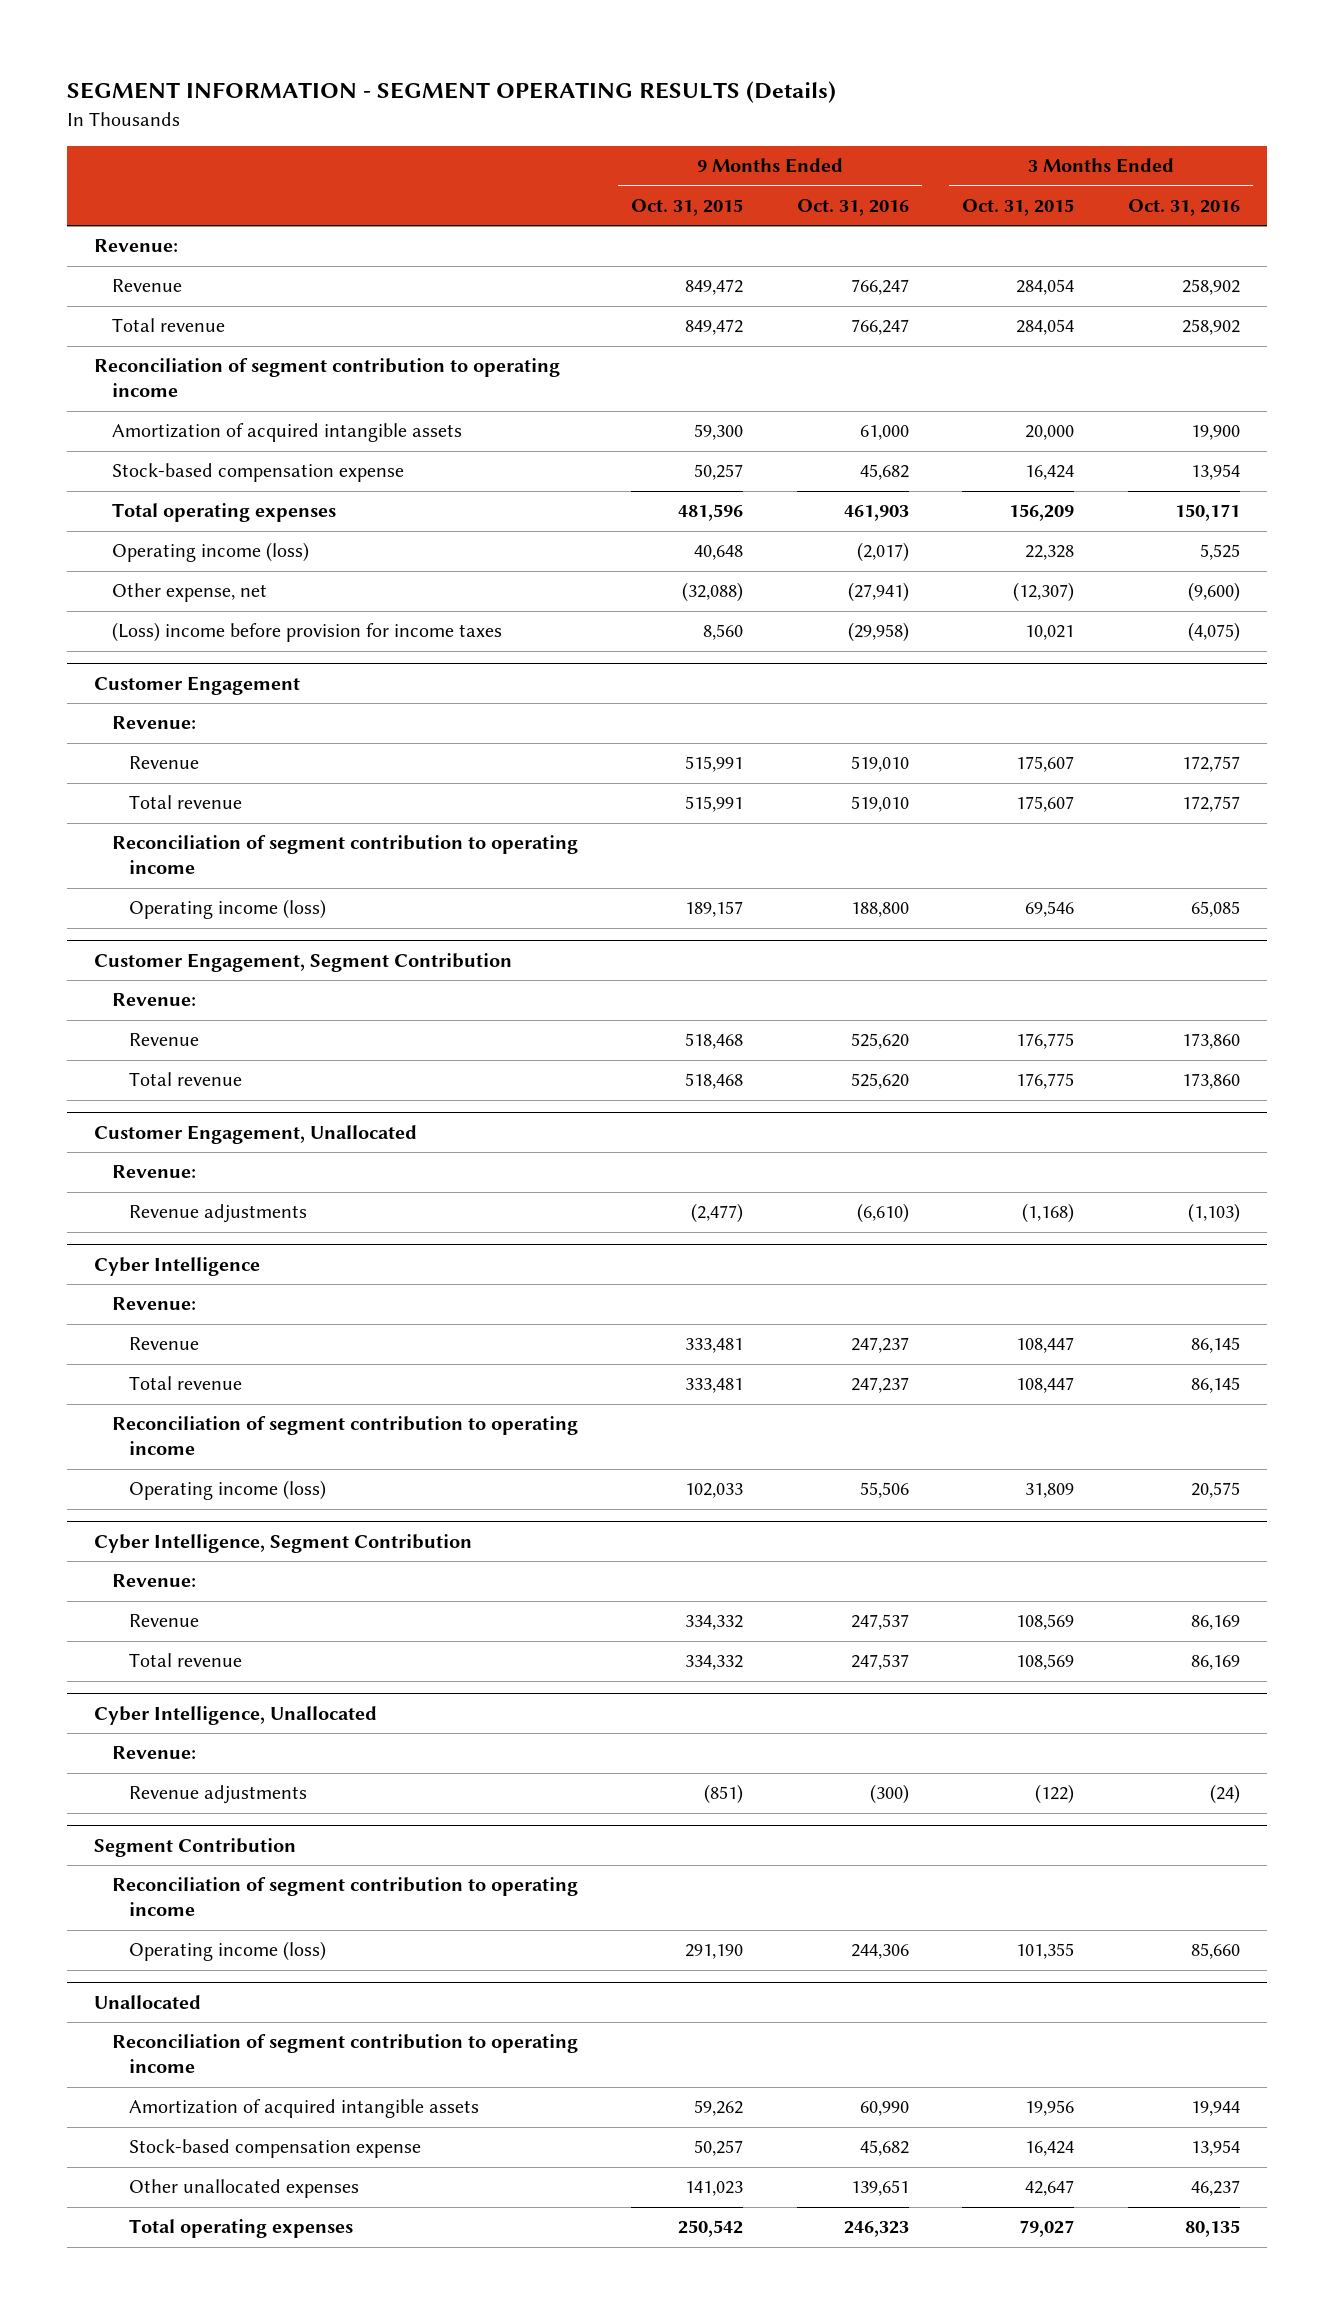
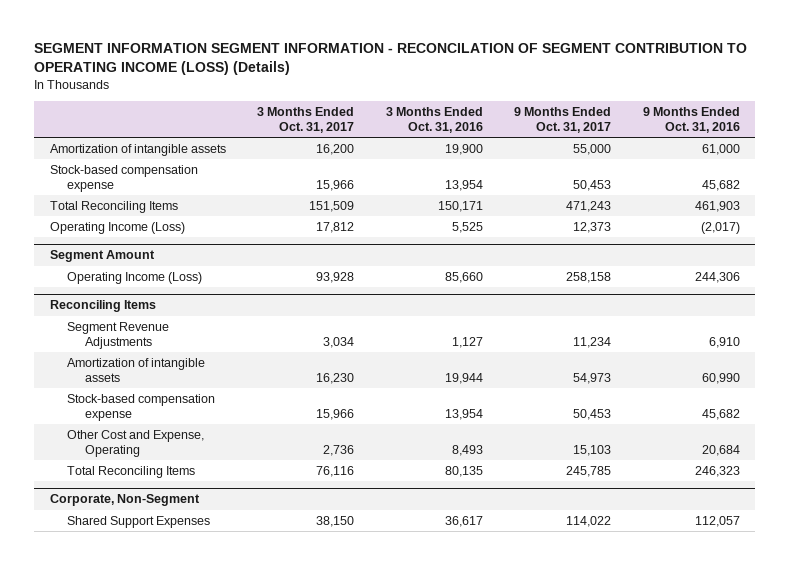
- SEGMENT INFORMATION - SEGMENT OPERATING RESULTS (Details)
+ SEGMENT INFORMATION SEGMENT INFORMATION - RECONCILATION OF SEGMENT CONTRIBUTION TO OPERATING INCOME (LOSS) (Details)
- | 9 Months Ended Oct. 31, 2015 | 9 Months Ended Oct. 31, 2016 | 3 Months Ended Oct. 31, 2015 | 3 Months Ended Oct. 31, 2016
+ | 3 Months Ended Oct. 31, 2017 | 3 Months Ended Oct. 31, 2016 | 9 Months Ended Oct. 31, 2017 | 9 Months Ended Oct. 31, 2016
- Revenue:
- Revenue | 849,472 | 766,247 | 284,054 | 258,902
- Total revenue | 849,472 | 766,247 | 284,054 | 258,902
- Reconciliation of segment contribution to operating income
- Amortization of acquired intangible assets | 59,300 | 61,000 | 20,000 | 19,900
+ Amortization of intangible assets | 16,200 | 19,900 | 55,000 | 61,000
- Total operating expenses | 481,596 | 461,903 | 156,209 | 150,171
- Operating income (loss) | 40,648 | (2,017) | 22,328 | 5,525
- Other expense, net | (32,088) | (27,941) | (12,307) | (9,600)
- (Loss) income before provision for income taxes | 8,560 | (29,958) | 10,021 | (4,075)
- Customer Engagement
- Revenue:
- Revenue | 515,991 | 519,010 | 175,607 | 172,757
- Total revenue | 515,991 | 519,010 | 175,607 | 172,757
- Reconciliation of segment contribution to operating income
- Operating income (loss) | 189,157 | 188,800 | 69,546 | 65,085
- Customer Engagement, Segment Contribution
- Revenue:
- Revenue | 518,468 | 525,620 | 176,775 | 173,860
- Total revenue | 518,468 | 525,620 | 176,775 | 173,860
- Customer Engagement, Unallocated
- Revenue:
- Revenue adjustments | (2,477) | (6,610) | (1,168) | (1,103)
- Cyber Intelligence
- Revenue:
- Revenue | 333,481 | 247,237 | 108,447 | 86,145
- Total revenue | 333,481 | 247,237 | 108,447 | 86,145
- Reconciliation of segment contribution to operating income
- Operating income (loss) | 102,033 | 55,506 | 31,809 | 20,575
- Cyber Intelligence, Segment Contribution
- Revenue:
- Revenue | 334,332 | 247,537 | 108,569 | 86,169
- Total revenue | 334,332 | 247,537 | 108,569 | 86,169
- Cyber Intelligence, Unallocated
- Revenue:
- Revenue adjustments | (851) | (300) | (122) | (24)
- Segment Contribution
- Reconciliation of segment contribution to operating income
- Operating income (loss) | 291,190 | 244,306 | 101,355 | 85,660
- Unallocated
- Reconciliation of segment contribution to operating income
- Amortization of acquired intangible assets | 59,262 | 60,990 | 19,956 | 19,944
+ Total Reconciling Items | 151,509 | 150,171 | 471,243 | 461,903
+ Operating Income (Loss) | 17,812 | 5,525 | 12,373 | (2,017)
+ Segment Amount
+ Operating Income (Loss) | 93,928 | 85,660 | 258,158 | 244,306
+ Reconciling Items
+ Segment Revenue Adjustments | 3,034 | 1,127 | 11,234 | 6,910
+ Amortization of intangible assets | 16,230 | 19,944 | 54,973 | 60,990
- Other unallocated expenses | 141,023 | 139,651 | 42,647 | 46,237
- Total operating expenses | 250,542 | 246,323 | 79,027 | 80,135
+ Other Cost and Expense, Operating | 2,736 | 8,493 | 15,103 | 20,684
+ Total Reconciling Items | 76,116 | 80,135 | 245,785 | 246,323
+ Corporate, Non-Segment
+ Shared Support Expenses | 38,150 | 36,617 | 114,022 | 112,057

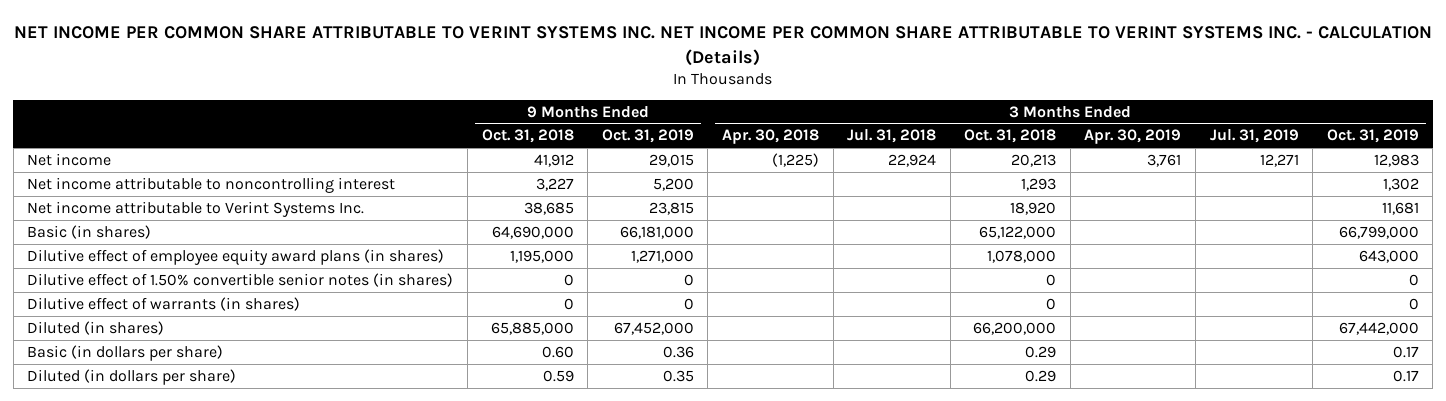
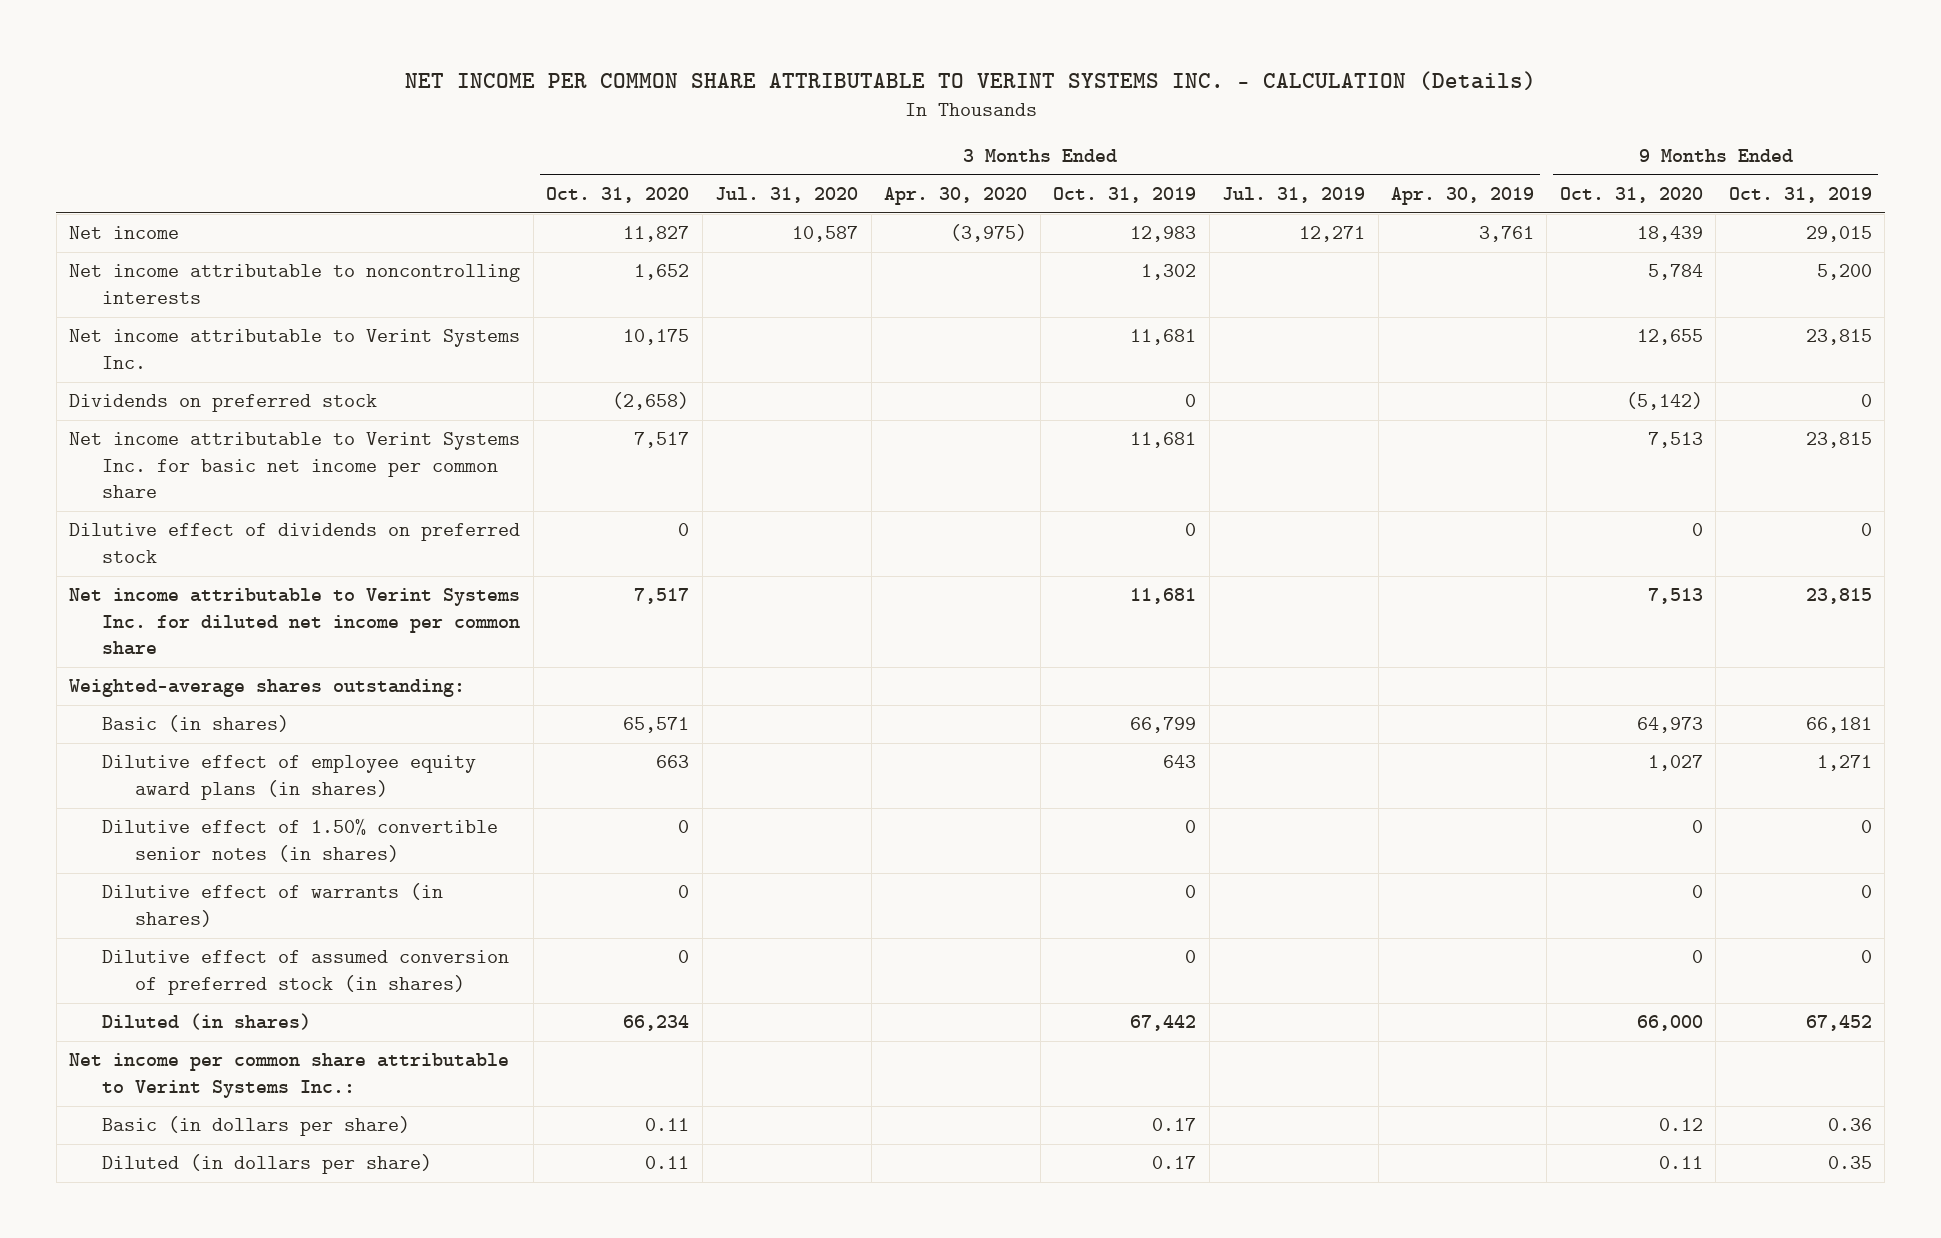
- NET INCOME PER COMMON SHARE ATTRIBUTABLE TO VERINT SYSTEMS INC. NET INCOME PER COMMON SHARE ATTRIBUTABLE TO VERINT SYSTEMS INC. - CALCULATION (Details)
+ NET INCOME PER COMMON SHARE ATTRIBUTABLE TO VERINT SYSTEMS INC. - CALCULATION (Details)
- | 9 Months Ended Oct. 31, 2018 | 9 Months Ended Oct. 31, 2019 | 3 Months Ended Apr. 30, 2018 | 3 Months Ended Jul. 31, 2018 | 3 Months Ended Oct. 31, 2018 | 3 Months Ended Apr. 30, 2019 | 3 Months Ended Jul. 31, 2019 | 3 Months Ended Oct. 31, 2019
+ | 3 Months Ended Oct. 31, 2020 | 3 Months Ended Jul. 31, 2020 | 3 Months Ended Apr. 30, 2020 | 3 Months Ended Oct. 31, 2019 | 3 Months Ended Jul. 31, 2019 | 3 Months Ended Apr. 30, 2019 | 9 Months Ended Oct. 31, 2020 | 9 Months Ended Oct. 31, 2019
- Net income attributable to noncontrolling interest | 3,227 | 5,200 | | | 1,293 | | | 1,302
+ Net income attributable to noncontrolling interests | 1,652 | | | 1,302 | | | 5,784 | 5,200
- Basic (in shares) | 64,690,000 | 66,181,000 | | | 65,122,000 | | | 66,799,000
- Dilutive effect of employee equity award plans (in shares) | 1,195,000 | 1,271,000 | | | 1,078,000 | | | 643,000
+ Dividends on preferred stock | (2,658) | | | 0 | | | (5,142) | 0
+ Net income attributable to Verint Systems Inc. for basic net income per common share | 7,517 | | | 11,681 | | | 7,513 | 23,815
+ Dilutive effect of dividends on preferred stock | 0 | | | 0 | | | 0 | 0
+ Net income attributable to Verint Systems Inc. for diluted net income per common share | 7,517 | | | 11,681 | | | 7,513 | 23,815
+ Weighted-average shares outstanding:
+ Basic (in shares) | 65,571 | | | 66,799 | | | 64,973 | 66,181
+ Dilutive effect of employee equity award plans (in shares) | 663 | | | 643 | | | 1,027 | 1,271
- Diluted (in shares) | 65,885,000 | 67,452,000 | | | 66,200,000 | | | 67,442,000
+ Dilutive effect of assumed conversion of preferred stock (in shares) | 0 | | | 0 | | | 0 | 0
+ Diluted (in shares) | 66,234 | | | 67,442 | | | 66,000 | 67,452
+ Net income per common share attributable to Verint Systems Inc.:

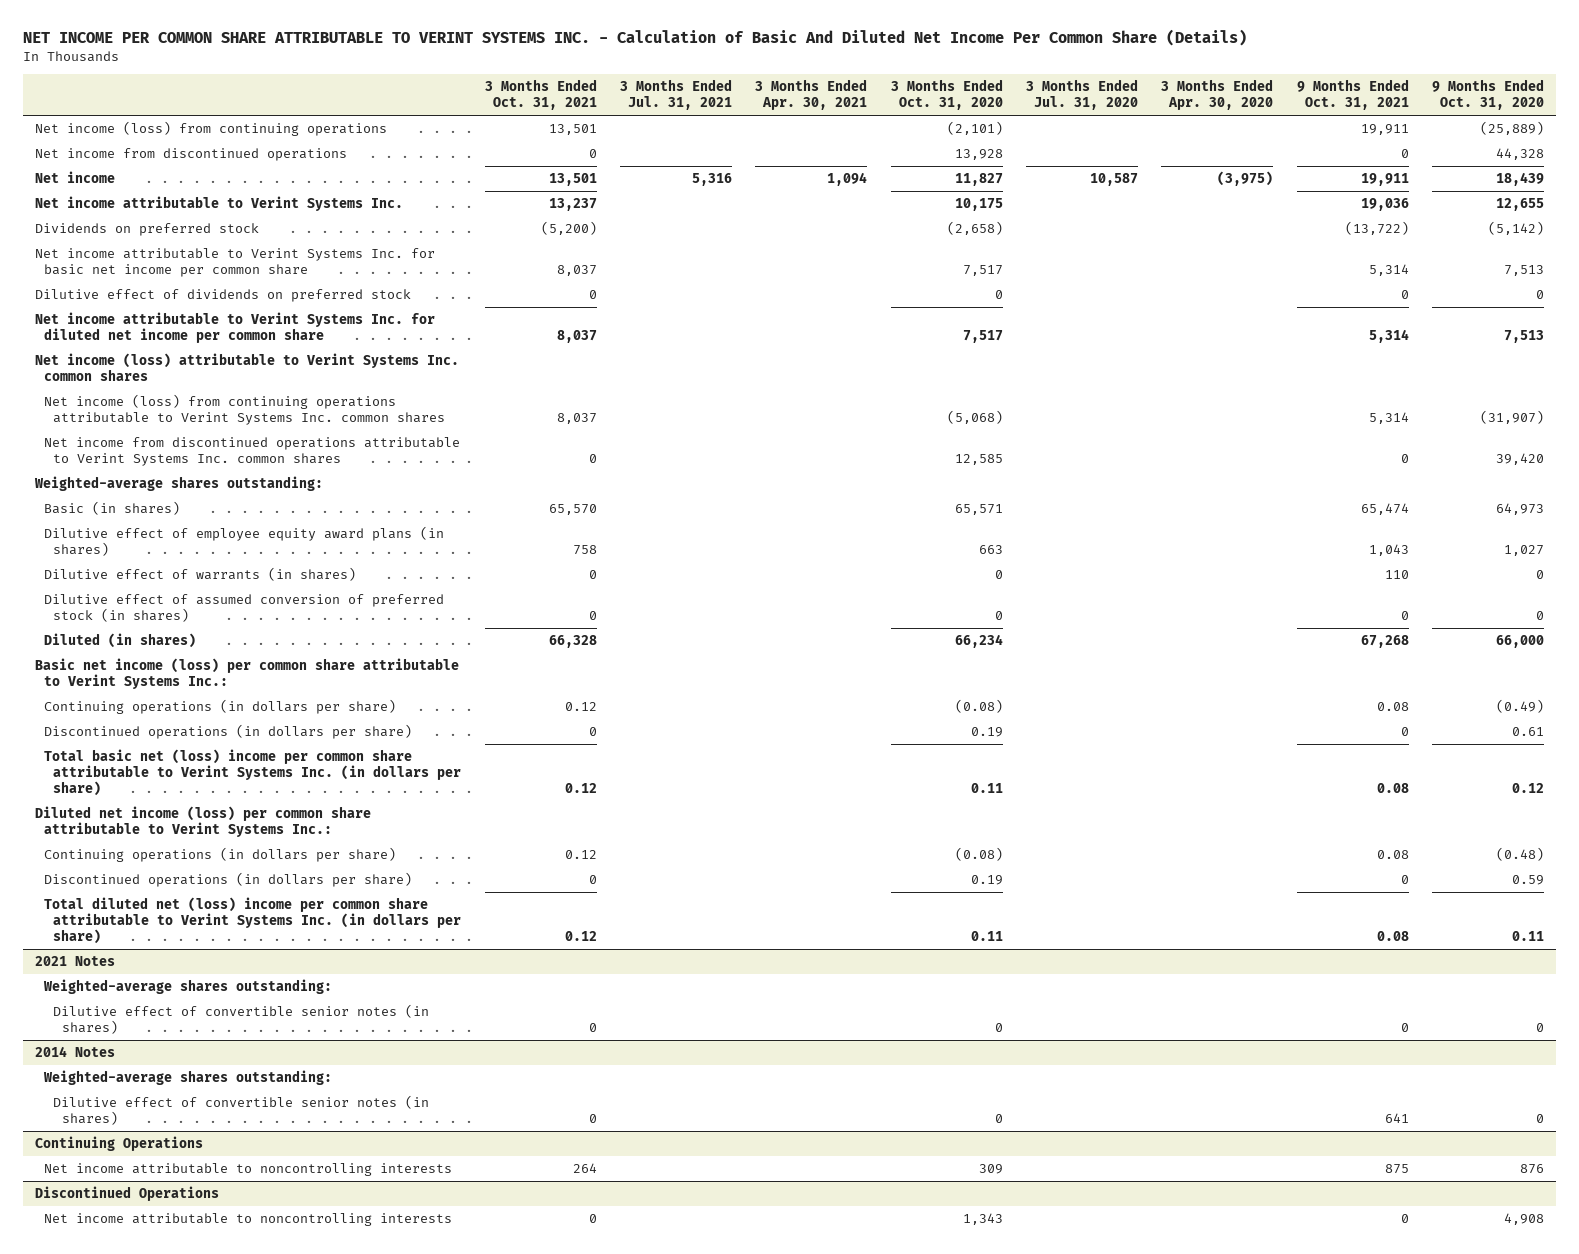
- NET INCOME PER COMMON SHARE ATTRIBUTABLE TO VERINT SYSTEMS INC. - CALCULATION (Details)
+ NET INCOME PER COMMON SHARE ATTRIBUTABLE TO VERINT SYSTEMS INC. - Calculation of Basic And Diluted Net Income Per Common Share (Details)
- | 3 Months Ended Oct. 31, 2020 | 3 Months Ended Jul. 31, 2020 | 3 Months Ended Apr. 30, 2020 | 3 Months Ended Oct. 31, 2019 | 3 Months Ended Jul. 31, 2019 | 3 Months Ended Apr. 30, 2019 | 9 Months Ended Oct. 31, 2020 | 9 Months Ended Oct. 31, 2019
+ | 3 Months Ended Oct. 31, 2021 | 3 Months Ended Jul. 31, 2021 | 3 Months Ended Apr. 30, 2021 | 3 Months Ended Oct. 31, 2020 | 3 Months Ended Jul. 31, 2020 | 3 Months Ended Apr. 30, 2020 | 9 Months Ended Oct. 31, 2021 | 9 Months Ended Oct. 31, 2020
+ Net income (loss) from continuing operations | 13,501 | | | (2,101) | | | 19,911 | (25,889)
+ Net income from discontinued operations | 0 | | | 13,928 | | | 0 | 44,328
- Net income attributable to noncontrolling interests | 1,652 | | | 1,302 | | | 5,784 | 5,200
+ Net income (loss) attributable to Verint Systems Inc. common shares
+ Net income (loss) from continuing operations attributable to Verint Systems Inc. common shares | 8,037 | | | (5,068) | | | 5,314 | (31,907)
+ Net income from discontinued operations attributable to Verint Systems Inc. common shares | 0 | | | 12,585 | | | 0 | 39,420
- Dilutive effect of 1.50% convertible senior notes (in shares) | 0 | | | 0 | | | 0 | 0
- Net income per common share attributable to Verint Systems Inc.:
- Basic (in dollars per share) | 0.11 | | | 0.17 | | | 0.12 | 0.36
- Diluted (in dollars per share) | 0.11 | | | 0.17 | | | 0.11 | 0.35
+ Basic net income (loss) per common share attributable to Verint Systems Inc.:
+ Continuing operations (in dollars per share) | 0.12 | | | (0.08) | | | 0.08 | (0.49)
+ Discontinued operations (in dollars per share) | 0 | | | 0.19 | | | 0 | 0.61
+ Total basic net (loss) income per common share attributable to Verint Systems Inc. (in dollars per share) | 0.12 | | | 0.11 | | | 0.08 | 0.12
+ Diluted net income (loss) per common share attributable to Verint Systems Inc.:
+ Continuing operations (in dollars per share) | 0.12 | | | (0.08) | | | 0.08 | (0.48)
+ Discontinued operations (in dollars per share) | 0 | | | 0.19 | | | 0 | 0.59
+ Total diluted net (loss) income per common share attributable to Verint Systems Inc. (in dollars per share) | 0.12 | | | 0.11 | | | 0.08 | 0.11
+ 2021 Notes
+ Weighted-average shares outstanding:
+ Dilutive effect of convertible senior notes (in shares) | 0 | | | 0 | | | 0 | 0
+ 2014 Notes
+ Weighted-average shares outstanding:
+ Dilutive effect of convertible senior notes (in shares) | 0 | | | 0 | | | 641 | 0
+ Continuing Operations
+ Net income attributable to noncontrolling interests | 264 | | | 309 | | | 875 | 876
+ Discontinued Operations
+ Net income attributable to noncontrolling interests | 0 | | | 1,343 | | | 0 | 4,908

